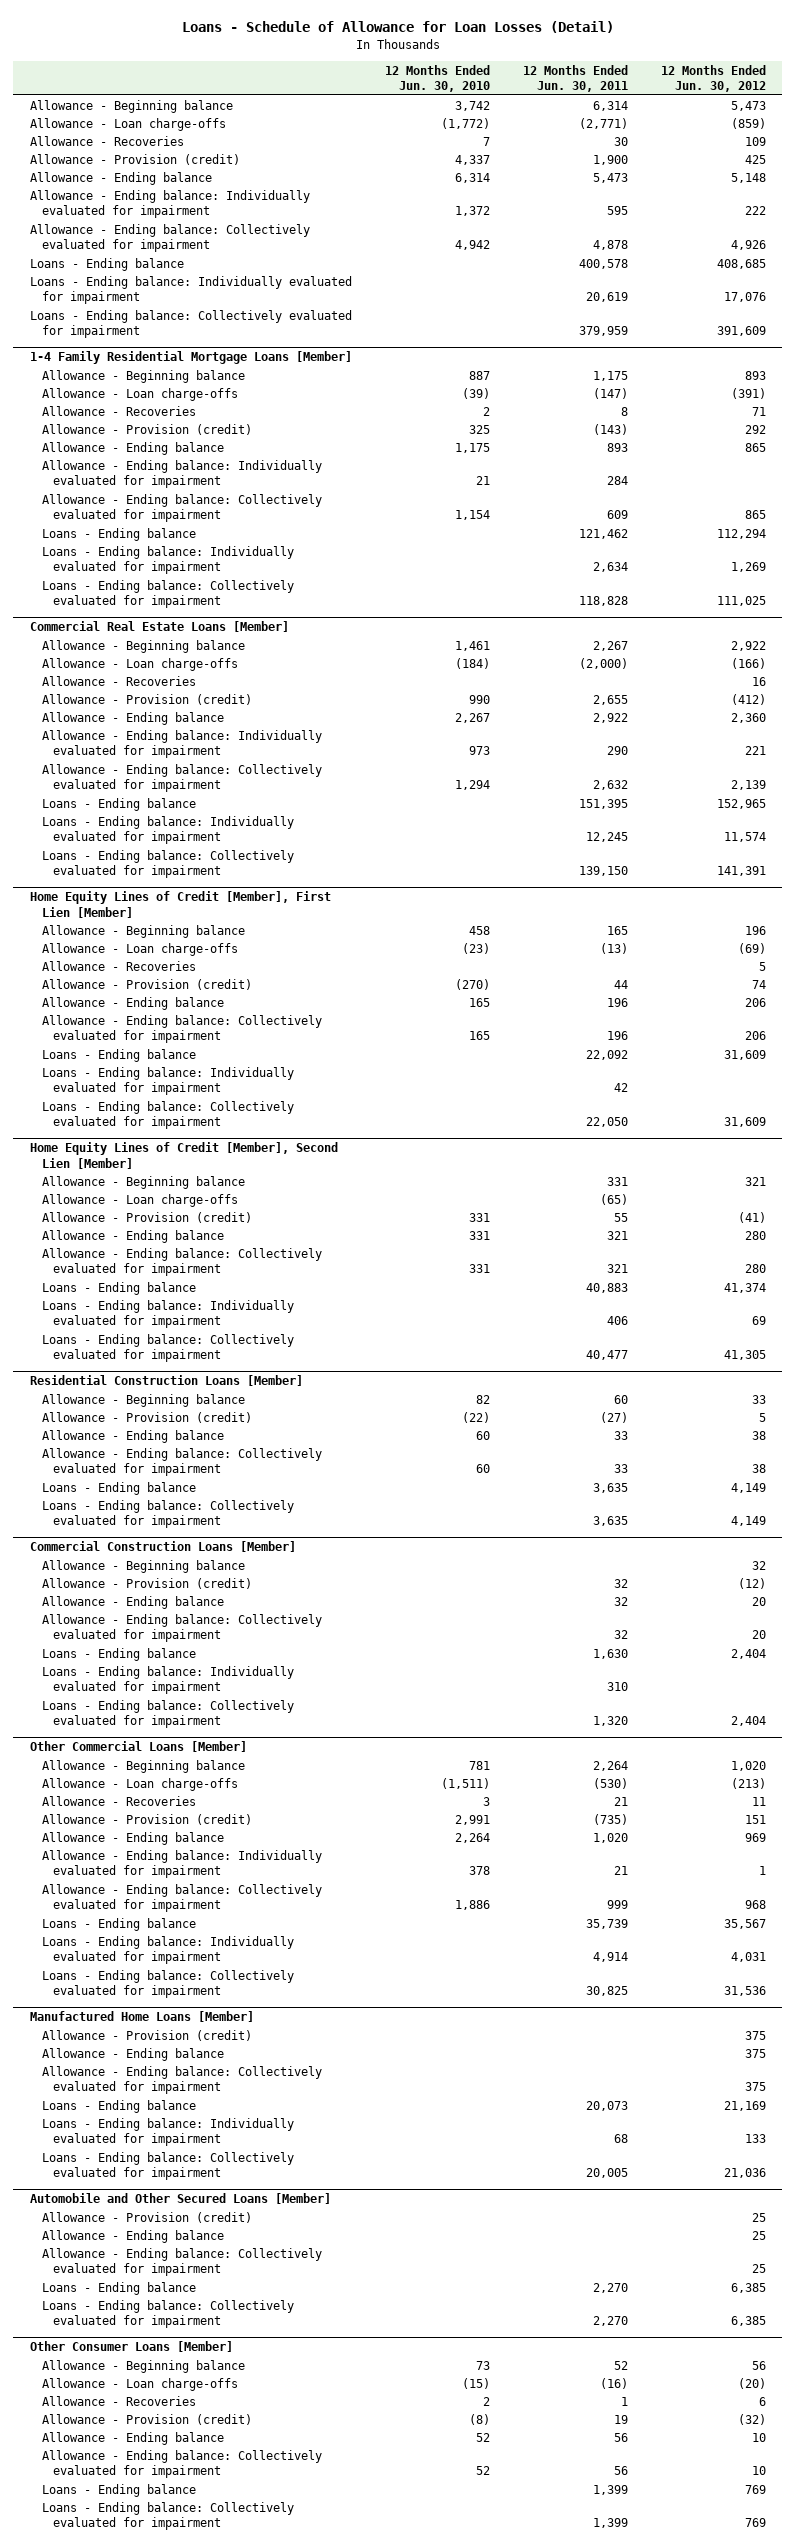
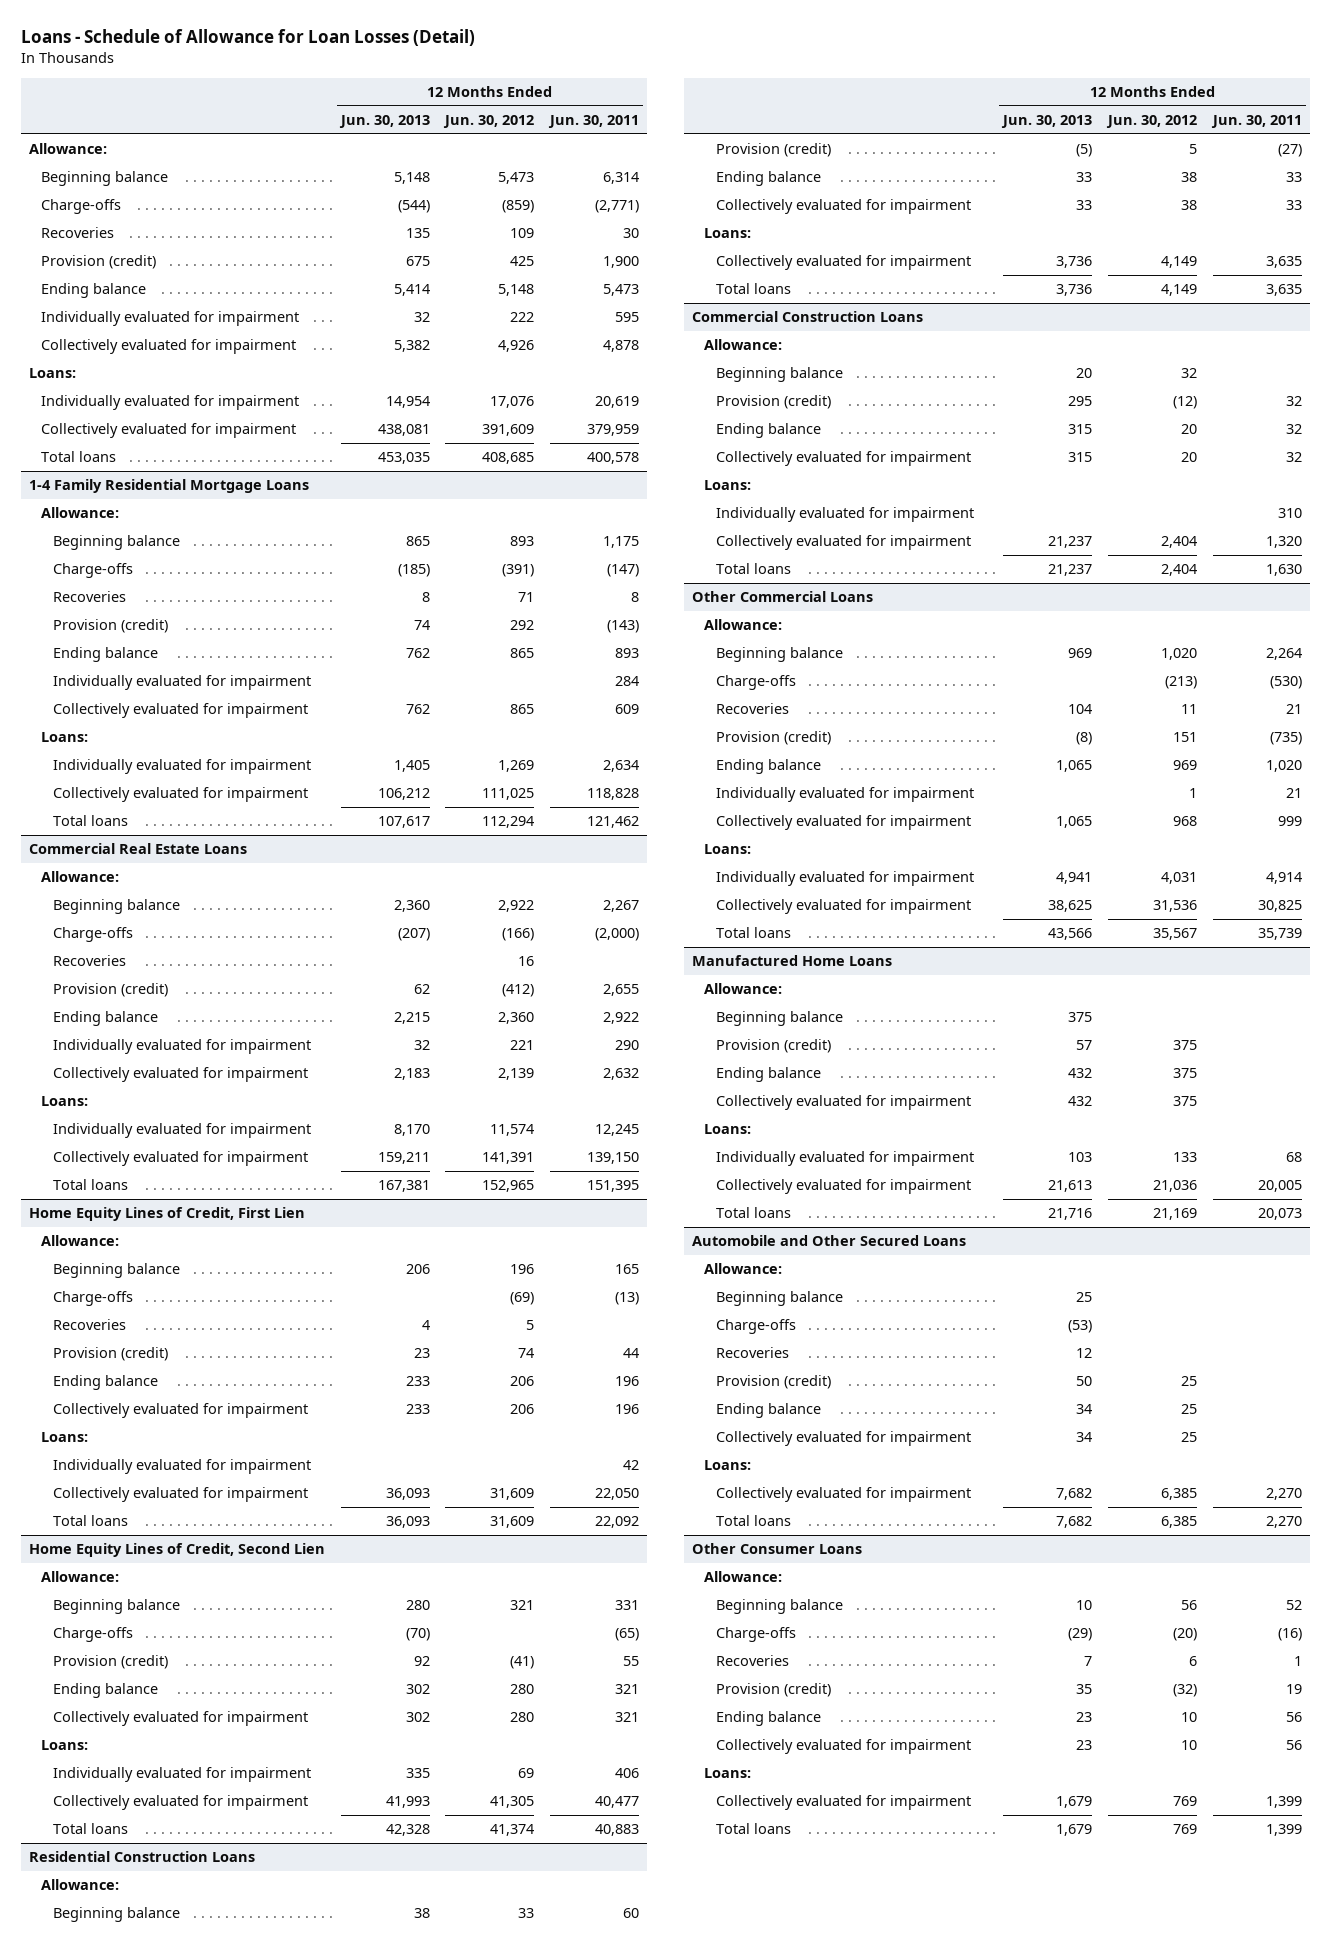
- | 12 Months Ended Jun. 30, 2010 | 12 Months Ended Jun. 30, 2011 | 12 Months Ended Jun. 30, 2012
+ | 12 Months Ended Jun. 30, 2013 | 12 Months Ended Jun. 30, 2012 | 12 Months Ended Jun. 30, 2011
- Allowance - Beginning balance | 3,742 | 6,314 | 5,473
- Allowance - Loan charge-offs | (1,772) | (2,771) | (859)
- Allowance - Recoveries | 7 | 30 | 109
- Allowance - Provision (credit) | 4,337 | 1,900 | 425
- Allowance - Ending balance | 6,314 | 5,473 | 5,148
- Allowance - Ending balance: Individually evaluated for impairment | 1,372 | 595 | 222
- Allowance - Ending balance: Collectively evaluated for impairment | 4,942 | 4,878 | 4,926
- Loans - Ending balance | | 400,578 | 408,685
- Loans - Ending balance: Individually evaluated for impairment | | 20,619 | 17,076
- Loans - Ending balance: Collectively evaluated for impairment | | 379,959 | 391,609
- 1-4 Family Residential Mortgage Loans [Member]
- Allowance - Beginning balance | 887 | 1,175 | 893
- Allowance - Loan charge-offs | (39) | (147) | (391)
- Allowance - Recoveries | 2 | 8 | 71
- Allowance - Provision (credit) | 325 | (143) | 292
- Allowance - Ending balance | 1,175 | 893 | 865
- Allowance - Ending balance: Individually evaluated for impairment | 21 | 284 |
- Allowance - Ending balance: Collectively evaluated for impairment | 1,154 | 609 | 865
- Loans - Ending balance | | 121,462 | 112,294
- Loans - Ending balance: Individually evaluated for impairment | | 2,634 | 1,269
- Loans - Ending balance: Collectively evaluated for impairment | | 118,828 | 111,025
- Commercial Real Estate Loans [Member]
- Allowance - Beginning balance | 1,461 | 2,267 | 2,922
- Allowance - Loan charge-offs | (184) | (2,000) | (166)
- Allowance - Recoveries | | | 16
- Allowance - Provision (credit) | 990 | 2,655 | (412)
- Allowance - Ending balance | 2,267 | 2,922 | 2,360
- Allowance - Ending balance: Individually evaluated for impairment | 973 | 290 | 221
- Allowance - Ending balance: Collectively evaluated for impairment | 1,294 | 2,632 | 2,139
- Loans - Ending balance | | 151,395 | 152,965
- Loans - Ending balance: Individually evaluated for impairment | | 12,245 | 11,574
- Loans - Ending balance: Collectively evaluated for impairment | | 139,150 | 141,391
- Home Equity Lines of Credit [Member], First Lien [Member]
- Allowance - Beginning balance | 458 | 165 | 196
- Allowance - Loan charge-offs | (23) | (13) | (69)
- Allowance - Recoveries | | | 5
- Allowance - Provision (credit) | (270) | 44 | 74
- Allowance - Ending balance | 165 | 196 | 206
- Allowance - Ending balance: Collectively evaluated for impairment | 165 | 196 | 206
- Loans - Ending balance | | 22,092 | 31,609
- Loans - Ending balance: Individually evaluated for impairment | | 42 |
- Loans - Ending balance: Collectively evaluated for impairment | | 22,050 | 31,609
- Home Equity Lines of Credit [Member], Second Lien [Member]
- Allowance - Beginning balance | | 331 | 321
- Allowance - Loan charge-offs | | (65) |
- Allowance - Provision (credit) | 331 | 55 | (41)
- Allowance - Ending balance | 331 | 321 | 280
- Allowance - Ending balance: Collectively evaluated for impairment | 331 | 321 | 280
- Loans - Ending balance | | 40,883 | 41,374
- Loans - Ending balance: Individually evaluated for impairment | | 406 | 69
- Loans - Ending balance: Collectively evaluated for impairment | | 40,477 | 41,305
- Residential Construction Loans [Member]
- Allowance - Beginning balance | 82 | 60 | 33
- Allowance - Provision (credit) | (22) | (27) | 5
- Allowance - Ending balance | 60 | 33 | 38
- Allowance - Ending balance: Collectively evaluated for impairment | 60 | 33 | 38
- Loans - Ending balance | | 3,635 | 4,149
- Loans - Ending balance: Collectively evaluated for impairment | | 3,635 | 4,149
- Commercial Construction Loans [Member]
- Allowance - Beginning balance | | | 32
- Allowance - Provision (credit) | | 32 | (12)
- Allowance - Ending balance | | 32 | 20
- Allowance - Ending balance: Collectively evaluated for impairment | | 32 | 20
- Loans - Ending balance | | 1,630 | 2,404
- Loans - Ending balance: Individually evaluated for impairment | | 310 |
- Loans - Ending balance: Collectively evaluated for impairment | | 1,320 | 2,404
- Other Commercial Loans [Member]
- Allowance - Beginning balance | 781 | 2,264 | 1,020
- Allowance - Loan charge-offs | (1,511) | (530) | (213)
- Allowance - Recoveries | 3 | 21 | 11
- Allowance - Provision (credit) | 2,991 | (735) | 151
- Allowance - Ending balance | 2,264 | 1,020 | 969
- Allowance - Ending balance: Individually evaluated for impairment | 378 | 21 | 1
- Allowance - Ending balance: Collectively evaluated for impairment | 1,886 | 999 | 968
- Loans - Ending balance | | 35,739 | 35,567
- Loans - Ending balance: Individually evaluated for impairment | | 4,914 | 4,031
- Loans - Ending balance: Collectively evaluated for impairment | | 30,825 | 31,536
- Manufactured Home Loans [Member]
- Allowance - Provision (credit) | | | 375
- Allowance - Ending balance | | | 375
- Allowance - Ending balance: Collectively evaluated for impairment | | | 375
- Loans - Ending balance | | 20,073 | 21,169
- Loans - Ending balance: Individually evaluated for impairment | | 68 | 133
- Loans - Ending balance: Collectively evaluated for impairment | | 20,005 | 21,036
- Automobile and Other Secured Loans [Member]
- Allowance - Provision (credit) | | | 25
- Allowance - Ending balance | | | 25
- Allowance - Ending balance: Collectively evaluated for impairment | | | 25
- Loans - Ending balance | | 2,270 | 6,385
- Loans - Ending balance: Collectively evaluated for impairment | | 2,270 | 6,385
- Other Consumer Loans [Member]
- Allowance - Beginning balance | 73 | 52 | 56
- Allowance - Loan charge-offs | (15) | (16) | (20)
- Allowance - Recoveries | 2 | 1 | 6
- Allowance - Provision (credit) | (8) | 19 | (32)
- Allowance - Ending balance | 52 | 56 | 10
- Allowance - Ending balance: Collectively evaluated for impairment | 52 | 56 | 10
- Loans - Ending balance | | 1,399 | 769
- Loans - Ending balance: Collectively evaluated for impairment | | 1,399 | 769
+ Allowance:
+ Beginning balance | 5,148 | 5,473 | 6,314
+ Charge-offs | (544) | (859) | (2,771)
+ Recoveries | 135 | 109 | 30
+ Provision (credit) | 675 | 425 | 1,900
+ Ending balance | 5,414 | 5,148 | 5,473
+ Individually evaluated for impairment | 32 | 222 | 595
+ Collectively evaluated for impairment | 5,382 | 4,926 | 4,878
+ Loans:
+ Individually evaluated for impairment | 14,954 | 17,076 | 20,619
+ Collectively evaluated for impairment | 438,081 | 391,609 | 379,959
+ Total loans | 453,035 | 408,685 | 400,578
+ 1-4 Family Residential Mortgage Loans
+ Allowance:
+ Beginning balance | 865 | 893 | 1,175
+ Charge-offs | (185) | (391) | (147)
+ Recoveries | 8 | 71 | 8
+ Provision (credit) | 74 | 292 | (143)
+ Ending balance | 762 | 865 | 893
+ Individually evaluated for impairment | | | 284
+ Collectively evaluated for impairment | 762 | 865 | 609
+ Loans:
+ Individually evaluated for impairment | 1,405 | 1,269 | 2,634
+ Collectively evaluated for impairment | 106,212 | 111,025 | 118,828
+ Total loans | 107,617 | 112,294 | 121,462
+ Commercial Real Estate Loans
+ Allowance:
+ Beginning balance | 2,360 | 2,922 | 2,267
+ Charge-offs | (207) | (166) | (2,000)
+ Recoveries | | 16 |
+ Provision (credit) | 62 | (412) | 2,655
+ Ending balance | 2,215 | 2,360 | 2,922
+ Individually evaluated for impairment | 32 | 221 | 290
+ Collectively evaluated for impairment | 2,183 | 2,139 | 2,632
+ Loans:
+ Individually evaluated for impairment | 8,170 | 11,574 | 12,245
+ Collectively evaluated for impairment | 159,211 | 141,391 | 139,150
+ Total loans | 167,381 | 152,965 | 151,395
+ Home Equity Lines of Credit, First Lien
+ Allowance:
+ Beginning balance | 206 | 196 | 165
+ Charge-offs | | (69) | (13)
+ Recoveries | 4 | 5 |
+ Provision (credit) | 23 | 74 | 44
+ Ending balance | 233 | 206 | 196
+ Collectively evaluated for impairment | 233 | 206 | 196
+ Loans:
+ Individually evaluated for impairment | | | 42
+ Collectively evaluated for impairment | 36,093 | 31,609 | 22,050
+ Total loans | 36,093 | 31,609 | 22,092
+ Home Equity Lines of Credit, Second Lien
+ Allowance:
+ Beginning balance | 280 | 321 | 331
+ Charge-offs | (70) | | (65)
+ Provision (credit) | 92 | (41) | 55
+ Ending balance | 302 | 280 | 321
+ Collectively evaluated for impairment | 302 | 280 | 321
+ Loans:
+ Individually evaluated for impairment | 335 | 69 | 406
+ Collectively evaluated for impairment | 41,993 | 41,305 | 40,477
+ Total loans | 42,328 | 41,374 | 40,883
+ Residential Construction Loans
+ Allowance:
+ Beginning balance | 38 | 33 | 60
+ Provision (credit) | (5) | 5 | (27)
+ Ending balance | 33 | 38 | 33
+ Collectively evaluated for impairment | 33 | 38 | 33
+ Loans:
+ Collectively evaluated for impairment | 3,736 | 4,149 | 3,635
+ Total loans | 3,736 | 4,149 | 3,635
+ Commercial Construction Loans
+ Allowance:
+ Beginning balance | 20 | 32 |
+ Provision (credit) | 295 | (12) | 32
+ Ending balance | 315 | 20 | 32
+ Collectively evaluated for impairment | 315 | 20 | 32
+ Loans:
+ Individually evaluated for impairment | | | 310
+ Collectively evaluated for impairment | 21,237 | 2,404 | 1,320
+ Total loans | 21,237 | 2,404 | 1,630
+ Other Commercial Loans
+ Allowance:
+ Beginning balance | 969 | 1,020 | 2,264
+ Charge-offs | | (213) | (530)
+ Recoveries | 104 | 11 | 21
+ Provision (credit) | (8) | 151 | (735)
+ Ending balance | 1,065 | 969 | 1,020
+ Individually evaluated for impairment | | 1 | 21
+ Collectively evaluated for impairment | 1,065 | 968 | 999
+ Loans:
+ Individually evaluated for impairment | 4,941 | 4,031 | 4,914
+ Collectively evaluated for impairment | 38,625 | 31,536 | 30,825
+ Total loans | 43,566 | 35,567 | 35,739
+ Manufactured Home Loans
+ Allowance:
+ Beginning balance | 375 | |
+ Provision (credit) | 57 | 375 |
+ Ending balance | 432 | 375 |
+ Collectively evaluated for impairment | 432 | 375 |
+ Loans:
+ Individually evaluated for impairment | 103 | 133 | 68
+ Collectively evaluated for impairment | 21,613 | 21,036 | 20,005
+ Total loans | 21,716 | 21,169 | 20,073
+ Automobile and Other Secured Loans
+ Allowance:
+ Beginning balance | 25 | |
+ Charge-offs | (53) | |
+ Recoveries | 12 | |
+ Provision (credit) | 50 | 25 |
+ Ending balance | 34 | 25 |
+ Collectively evaluated for impairment | 34 | 25 |
+ Loans:
+ Collectively evaluated for impairment | 7,682 | 6,385 | 2,270
+ Total loans | 7,682 | 6,385 | 2,270
+ Other Consumer Loans
+ Allowance:
+ Beginning balance | 10 | 56 | 52
+ Charge-offs | (29) | (20) | (16)
+ Recoveries | 7 | 6 | 1
+ Provision (credit) | 35 | (32) | 19
+ Ending balance | 23 | 10 | 56
+ Collectively evaluated for impairment | 23 | 10 | 56
+ Loans:
+ Collectively evaluated for impairment | 1,679 | 769 | 1,399
+ Total loans | 1,679 | 769 | 1,399

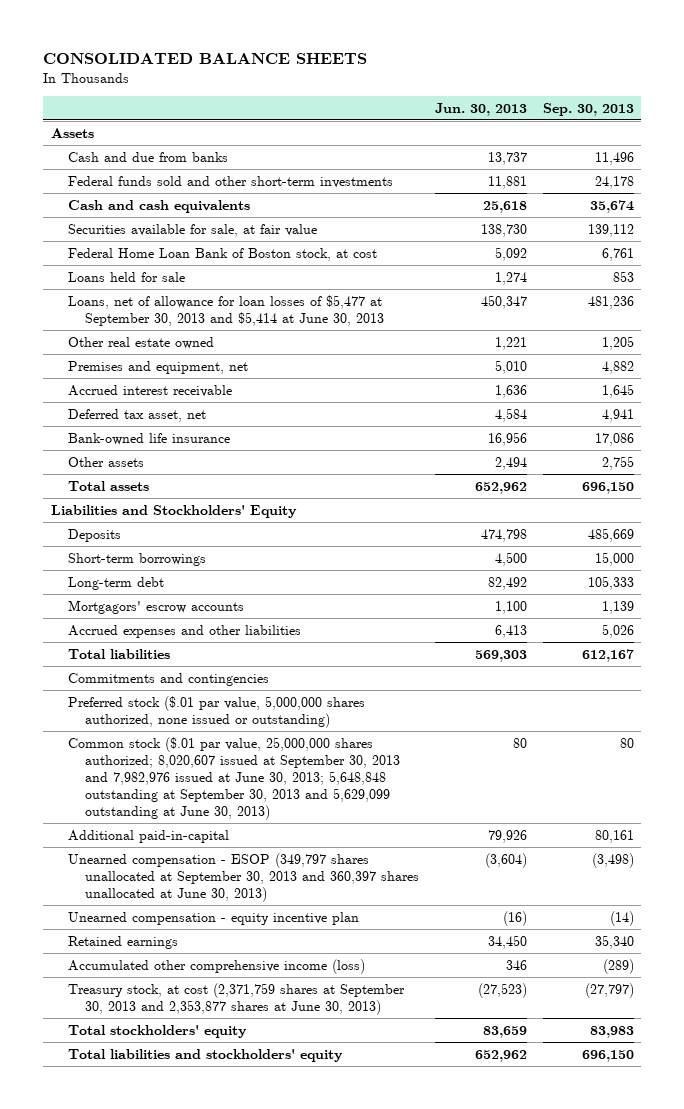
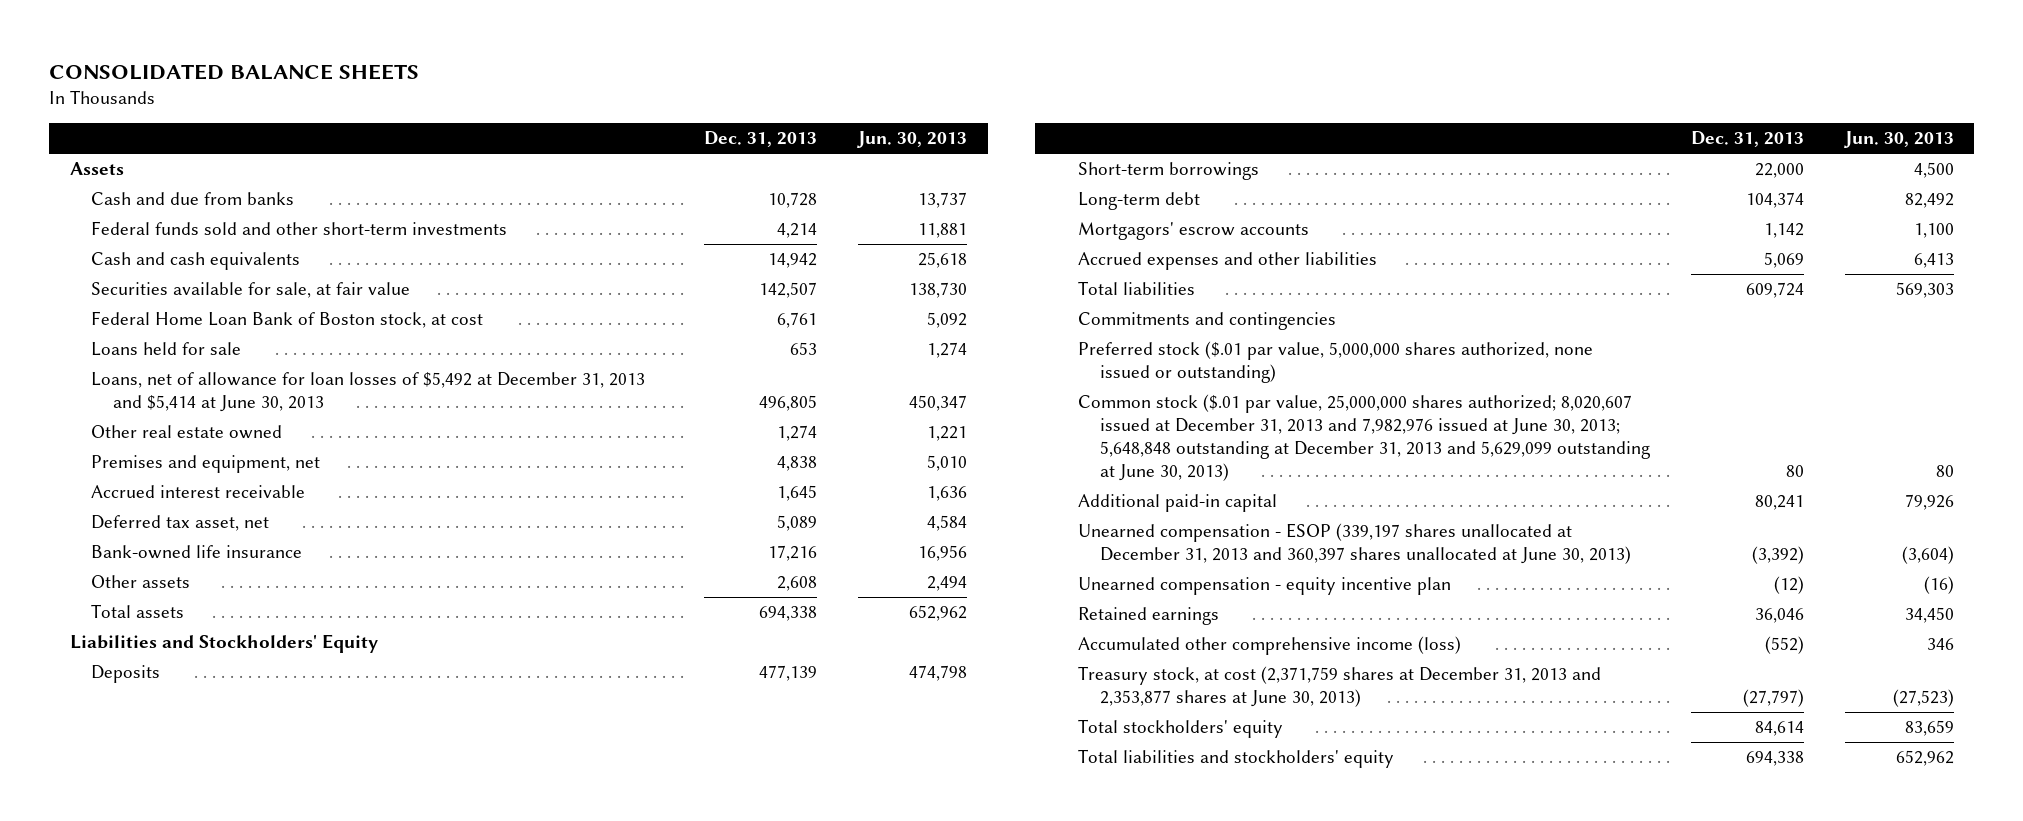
- | Jun. 30, 2013 | Sep. 30, 2013
+ | Dec. 31, 2013 | Jun. 30, 2013
- Loans, net of allowance for loan losses of $5,477 at September 30, 2013 and $5,414 at June 30, 2013 | 450,347 | 481,236
+ Loans, net of allowance for loan losses of $5,492 at December 31, 2013 and $5,414 at June 30, 2013 | 496,805 | 450,347
- Common stock ($.01 par value, 25,000,000 shares authorized; 8,020,607 issued at September 30, 2013 and 7,982,976 issued at June 30, 2013; 5,648,848 outstanding at September 30, 2013 and 5,629,099 outstanding at June 30, 2013) | 80 | 80
- Additional paid-in-capital | 79,926 | 80,161
- Unearned compensation - ESOP (349,797 shares unallocated at September 30, 2013 and 360,397 shares unallocated at June 30, 2013) | (3,604) | (3,498)
+ Common stock ($.01 par value, 25,000,000 shares authorized; 8,020,607 issued at December 31, 2013 and 7,982,976 issued at June 30, 2013; 5,648,848 outstanding at December 31, 2013 and 5,629,099 outstanding at June 30, 2013) | 80 | 80
+ Additional paid-in capital | 80,241 | 79,926
+ Unearned compensation - ESOP (339,197 shares unallocated at December 31, 2013 and 360,397 shares unallocated at June 30, 2013) | (3,392) | (3,604)
- Treasury stock, at cost (2,371,759 shares at September 30, 2013 and 2,353,877 shares at June 30, 2013) | (27,523) | (27,797)
+ Treasury stock, at cost (2,371,759 shares at December 31, 2013 and 2,353,877 shares at June 30, 2013) | (27,797) | (27,523)

